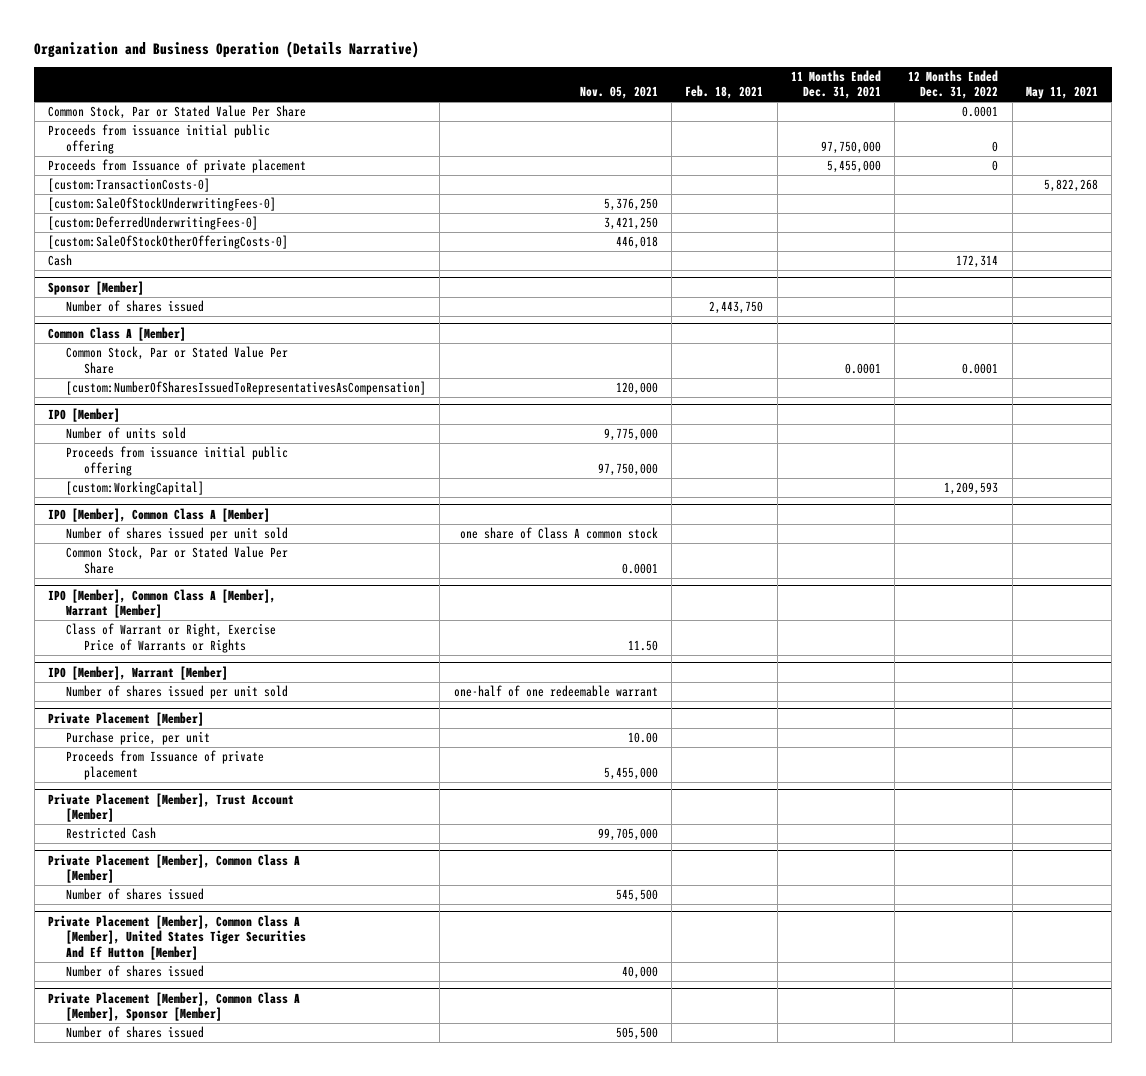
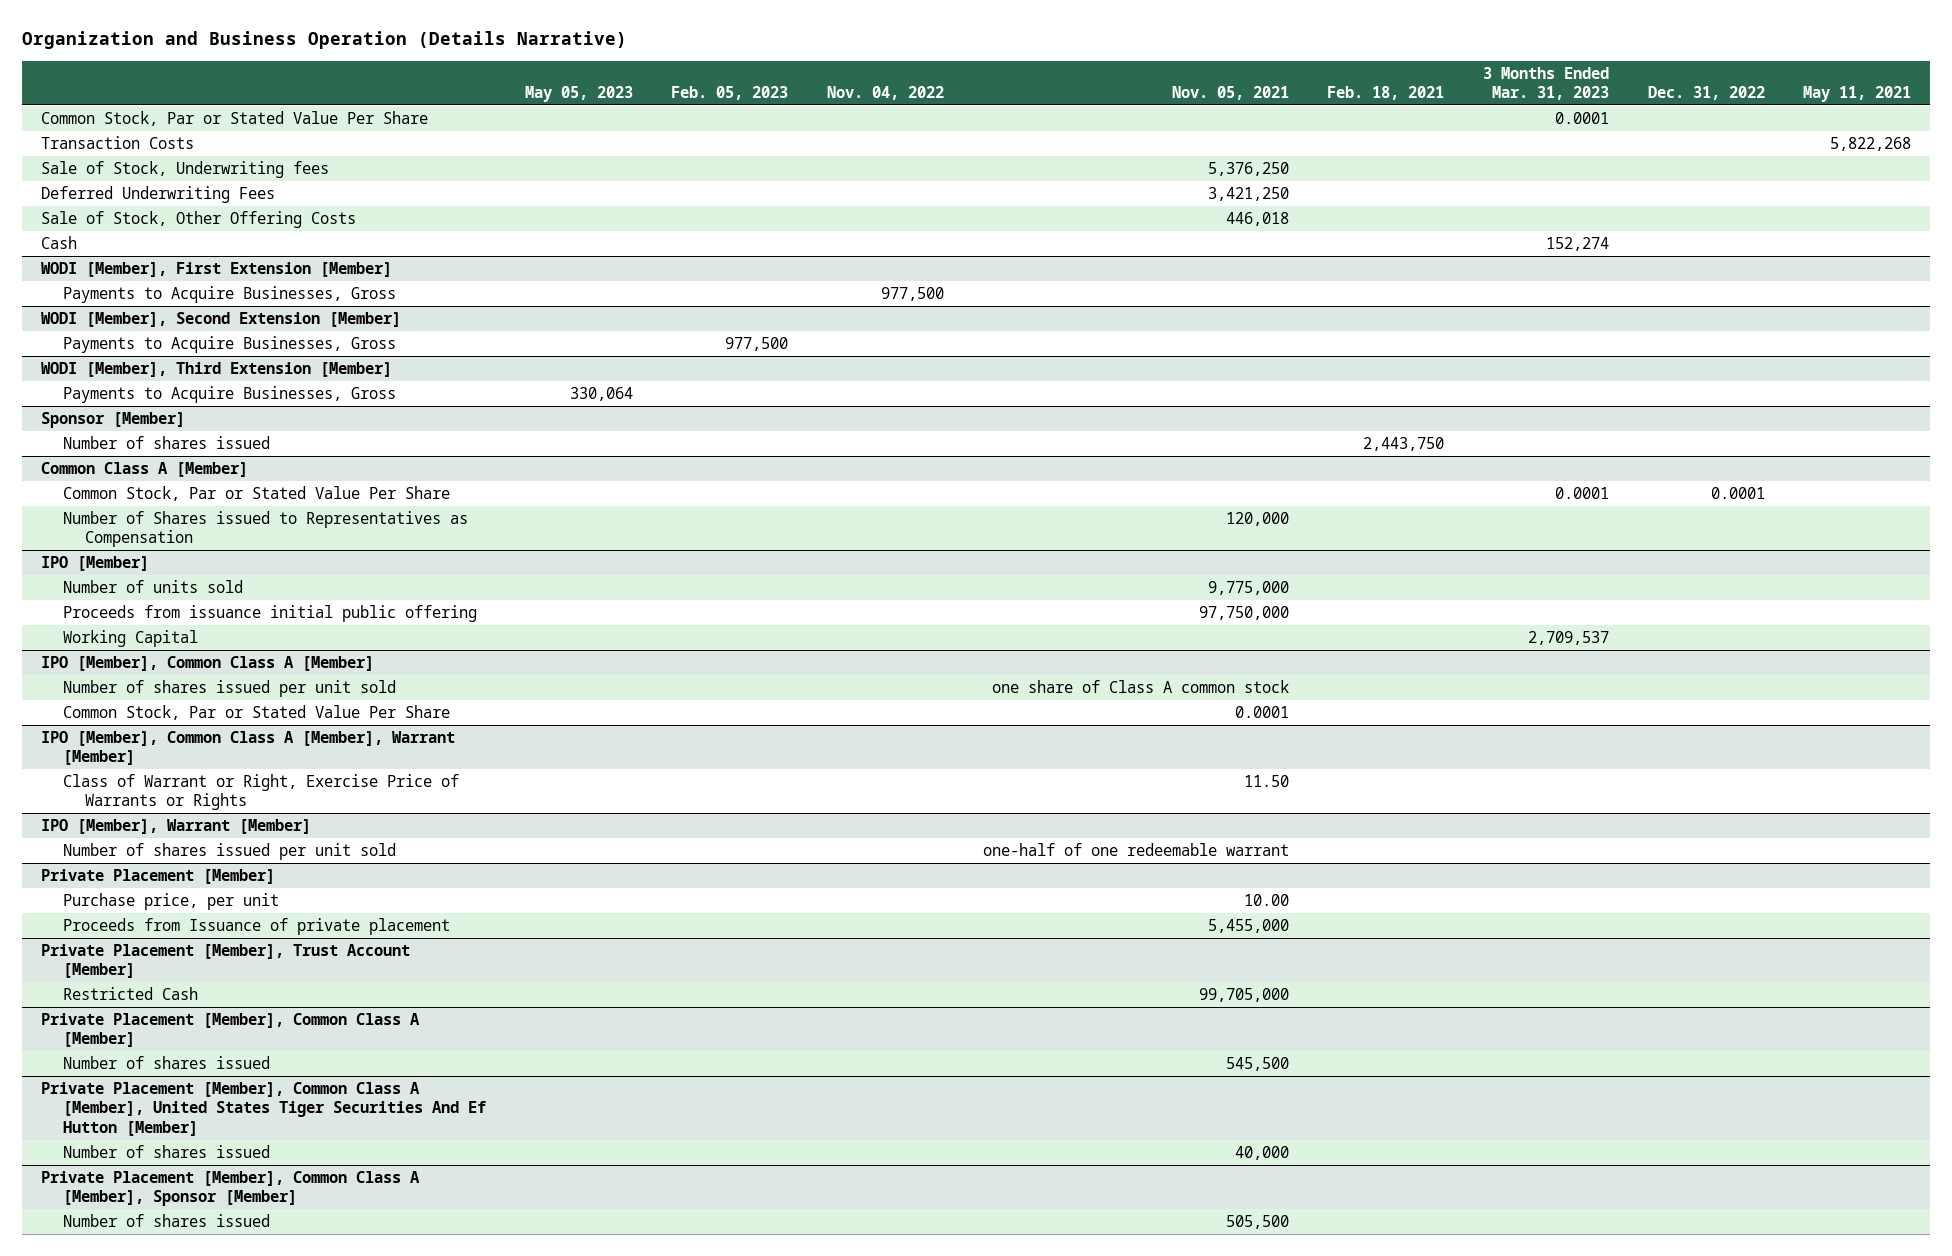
- | Nov. 05, 2021 | Feb. 18, 2021 | 11 Months Ended Dec. 31, 2021 | 12 Months Ended Dec. 31, 2022 | May 11, 2021
+ | May 05, 2023 | Feb. 05, 2023 | Nov. 04, 2022 | Nov. 05, 2021 | Feb. 18, 2021 | 3 Months Ended Mar. 31, 2023 | Dec. 31, 2022 | May 11, 2021
- Proceeds from issuance initial public offering | | | 97,750,000 | 0 |
- Proceeds from Issuance of private placement | | | 5,455,000 | 0 |
- [custom:TransactionCosts-0] | | | | | 5,822,268
- [custom:SaleOfStockUnderwritingFees-0] | 5,376,250 | | | |
- [custom:DeferredUnderwritingFees-0] | 3,421,250 | | | |
- [custom:SaleOfStockOtherOfferingCosts-0] | 446,018 | | | |
+ Transaction Costs | | | | | | | | 5,822,268
+ Sale of Stock, Underwriting fees | | | | 5,376,250 | | | |
+ Deferred Underwriting Fees | | | | 3,421,250 | | | |
+ Sale of Stock, Other Offering Costs | | | | 446,018 | | | |
+ WODI [Member], First Extension [Member]
+ Payments to Acquire Businesses, Gross | | | 977,500 | | | | |
+ WODI [Member], Second Extension [Member]
+ Payments to Acquire Businesses, Gross | | 977,500 | | | | | |
+ WODI [Member], Third Extension [Member]
+ Payments to Acquire Businesses, Gross | 330,064 | | | | | | |
@ Common Class A [Member]
- [custom:NumberOfSharesIssuedToRepresentativesAsCompensation] | 120,000 | | | |
+ Number of Shares issued to Representatives as Compensation | | | | 120,000 | | | |
@ IPO [Member]
- [custom:WorkingCapital] | | | | 1,209,593 |
+ Working Capital | | | | | | 2,709,537 | |

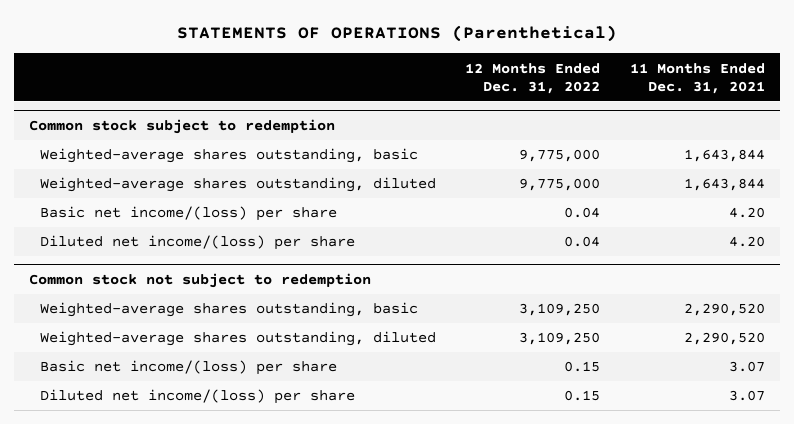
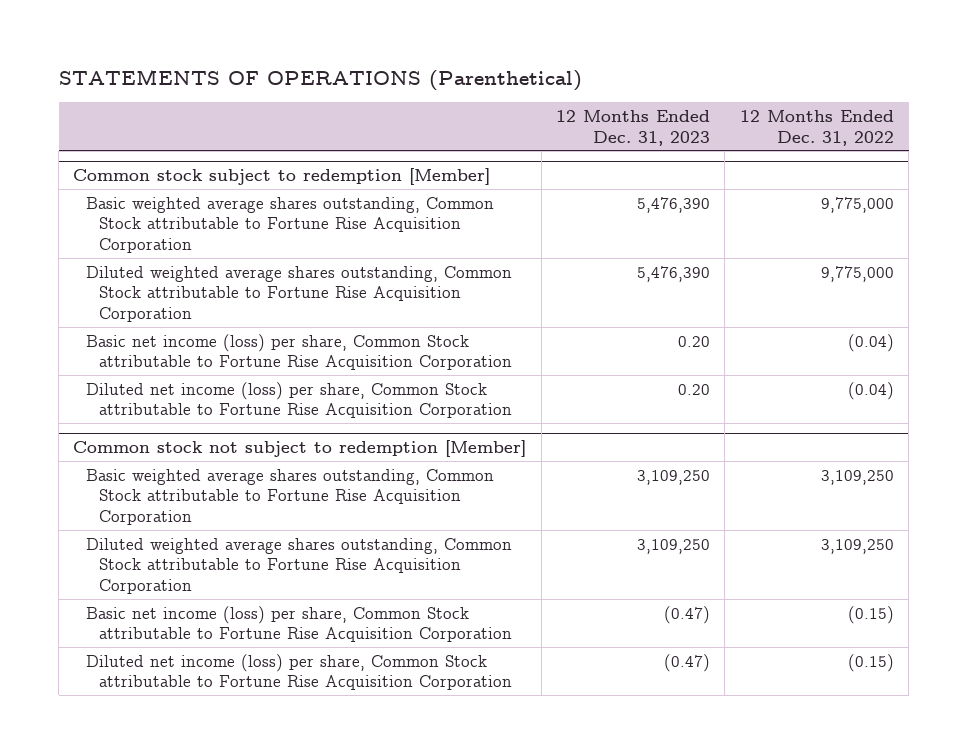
- | 12 Months Ended Dec. 31, 2022 | 11 Months Ended Dec. 31, 2021
+ | 12 Months Ended Dec. 31, 2023 | 12 Months Ended Dec. 31, 2022
- Common stock subject to redemption
- Weighted-average shares outstanding, basic | 9,775,000 | 1,643,844
- Weighted-average shares outstanding, diluted | 9,775,000 | 1,643,844
- Basic net income/(loss) per share | 0.04 | 4.20
- Diluted net income/(loss) per share | 0.04 | 4.20
- Common stock not subject to redemption
- Weighted-average shares outstanding, basic | 3,109,250 | 2,290,520
- Weighted-average shares outstanding, diluted | 3,109,250 | 2,290,520
- Basic net income/(loss) per share | 0.15 | 3.07
- Diluted net income/(loss) per share | 0.15 | 3.07
+ Common stock subject to redemption [Member]
+ Basic weighted average shares outstanding, Common Stock attributable to Fortune Rise Acquisition Corporation | 5,476,390 | 9,775,000
+ Diluted weighted average shares outstanding, Common Stock attributable to Fortune Rise Acquisition Corporation | 5,476,390 | 9,775,000
+ Basic net income (loss) per share, Common Stock attributable to Fortune Rise Acquisition Corporation | 0.20 | (0.04)
+ Diluted net income (loss) per share, Common Stock attributable to Fortune Rise Acquisition Corporation | 0.20 | (0.04)
+ Common stock not subject to redemption [Member]
+ Basic weighted average shares outstanding, Common Stock attributable to Fortune Rise Acquisition Corporation | 3,109,250 | 3,109,250
+ Diluted weighted average shares outstanding, Common Stock attributable to Fortune Rise Acquisition Corporation | 3,109,250 | 3,109,250
+ Basic net income (loss) per share, Common Stock attributable to Fortune Rise Acquisition Corporation | (0.47) | (0.15)
+ Diluted net income (loss) per share, Common Stock attributable to Fortune Rise Acquisition Corporation | (0.47) | (0.15)

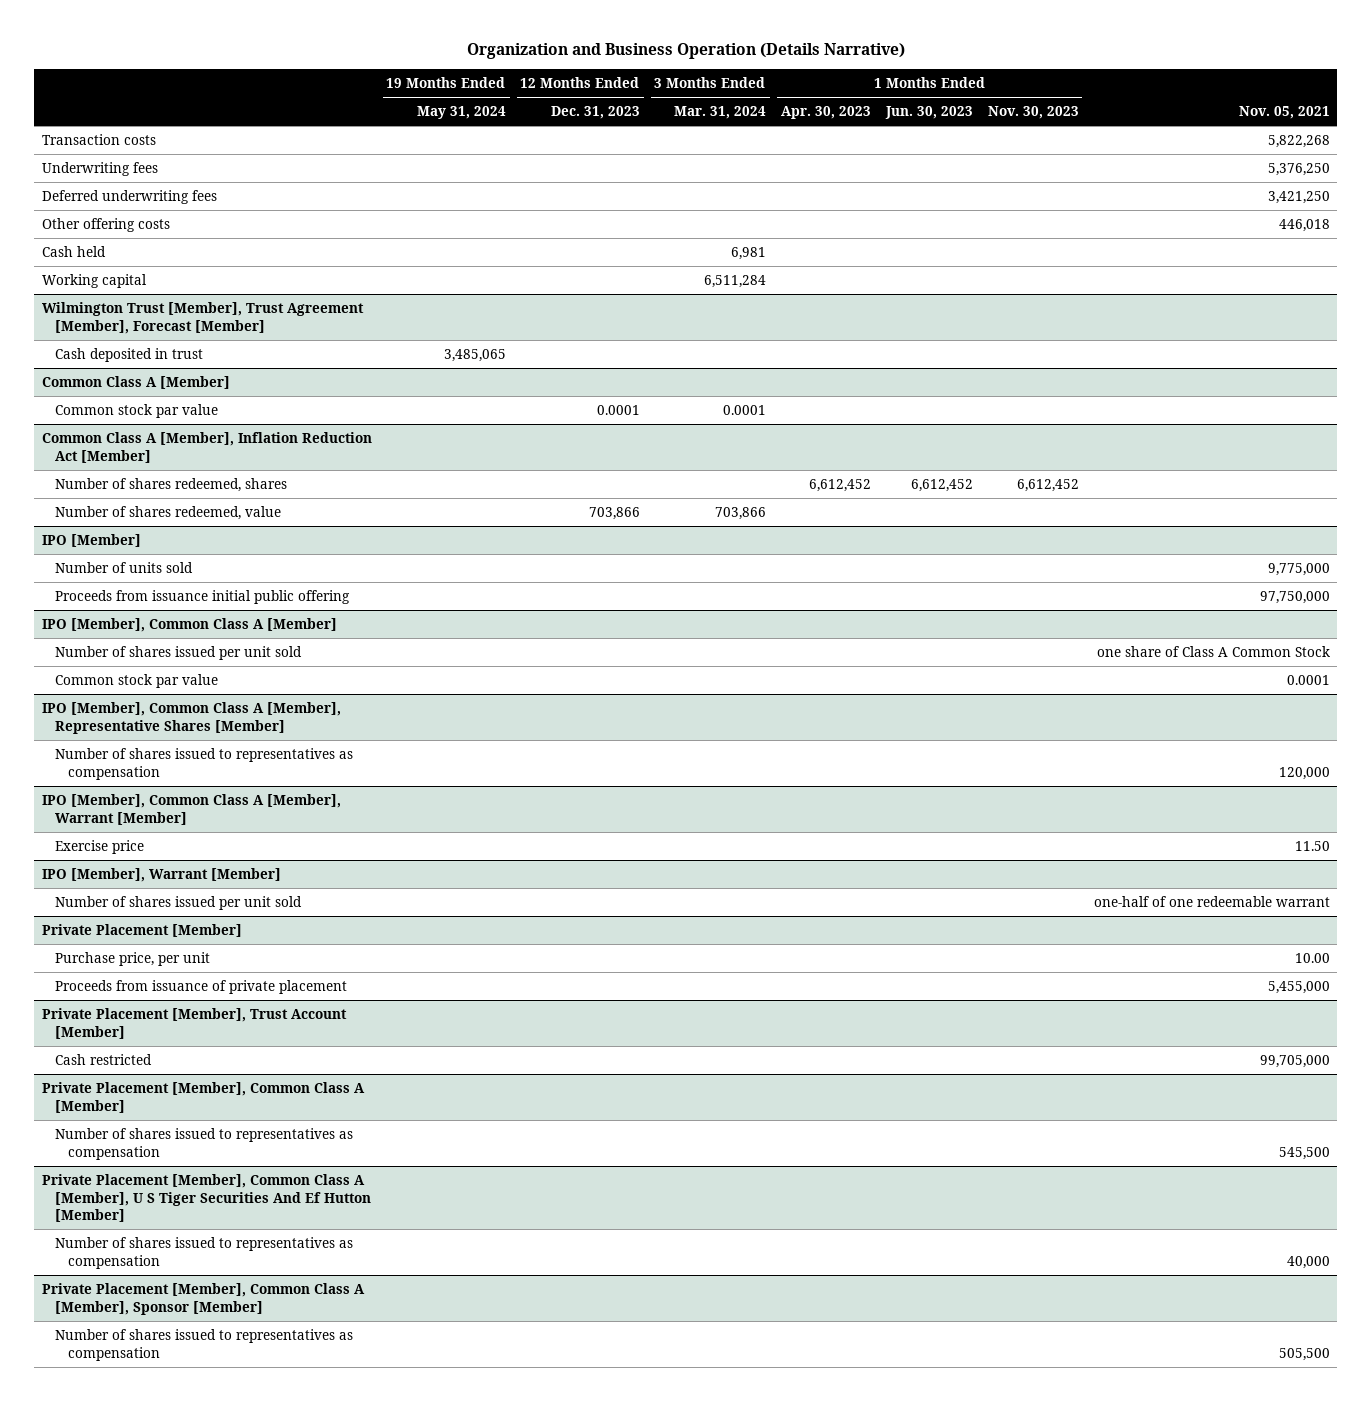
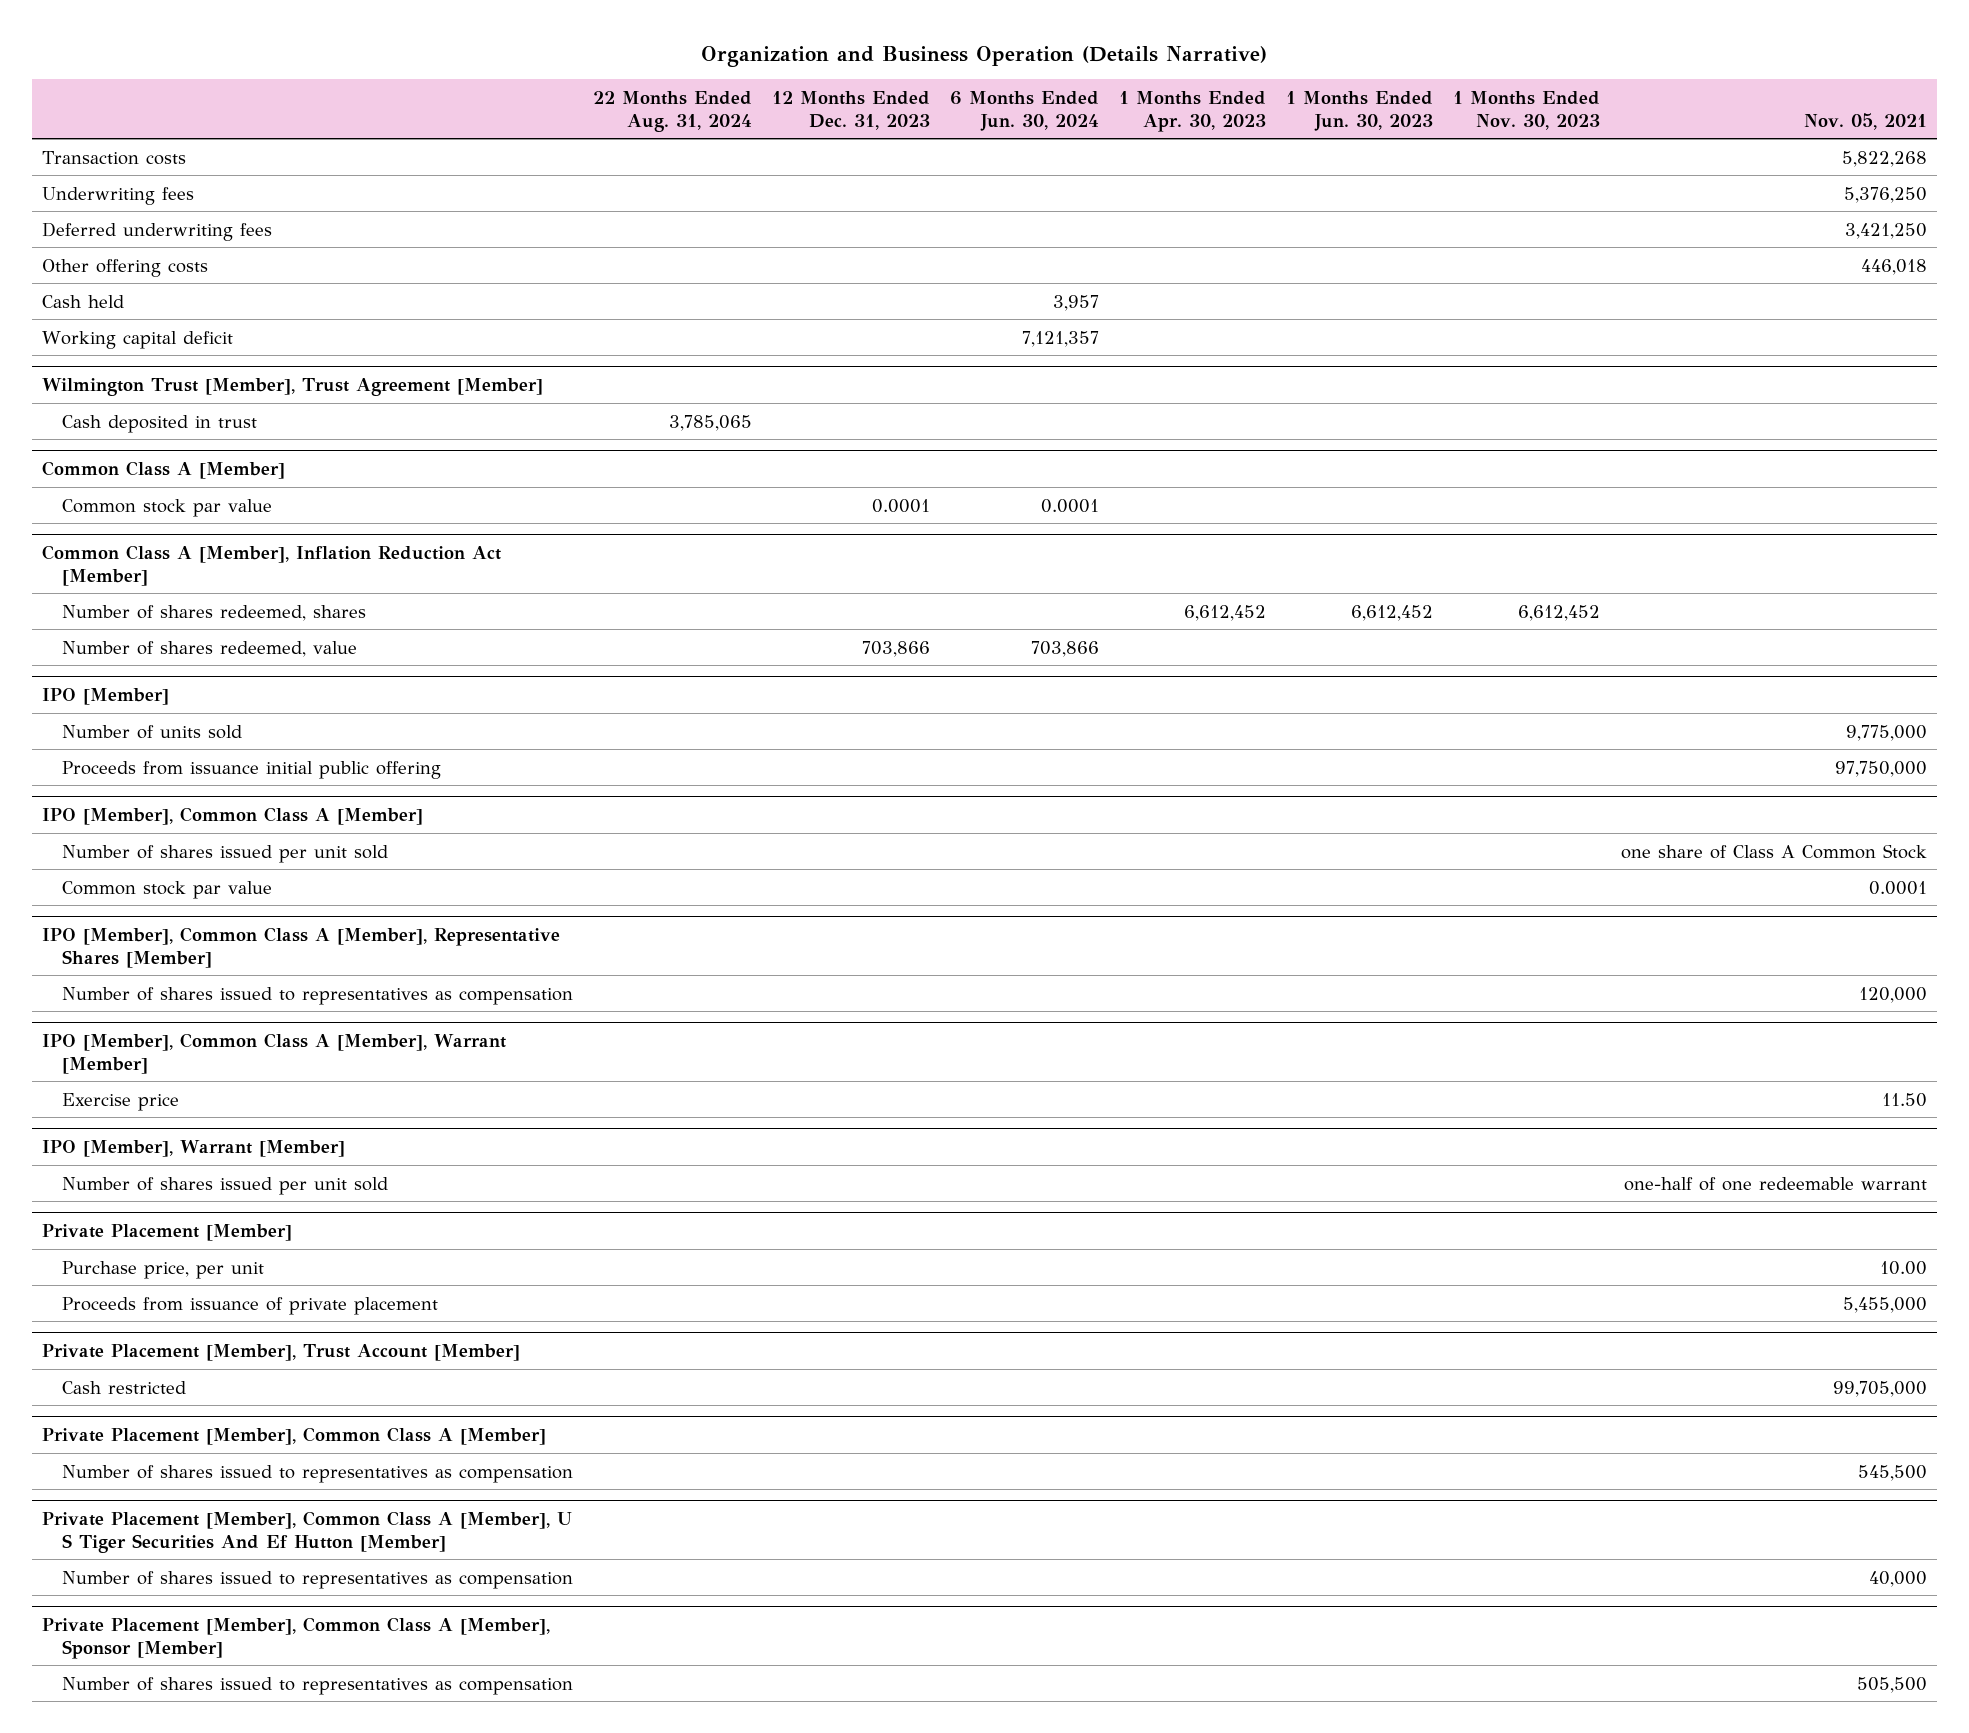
- | 19 Months Ended May 31, 2024 | 12 Months Ended Dec. 31, 2023 | 3 Months Ended Mar. 31, 2024 | 1 Months Ended Apr. 30, 2023 | 1 Months Ended Jun. 30, 2023 | 1 Months Ended Nov. 30, 2023 | Nov. 05, 2021
+ | 22 Months Ended Aug. 31, 2024 | 12 Months Ended Dec. 31, 2023 | 6 Months Ended Jun. 30, 2024 | 1 Months Ended Apr. 30, 2023 | 1 Months Ended Jun. 30, 2023 | 1 Months Ended Nov. 30, 2023 | Nov. 05, 2021
- Working capital | | | 6,511,284 | | | |
- Wilmington Trust [Member], Trust Agreement [Member], Forecast [Member]
+ Working capital deficit | | | 7,121,357 | | | |
+ Wilmington Trust [Member], Trust Agreement [Member]

